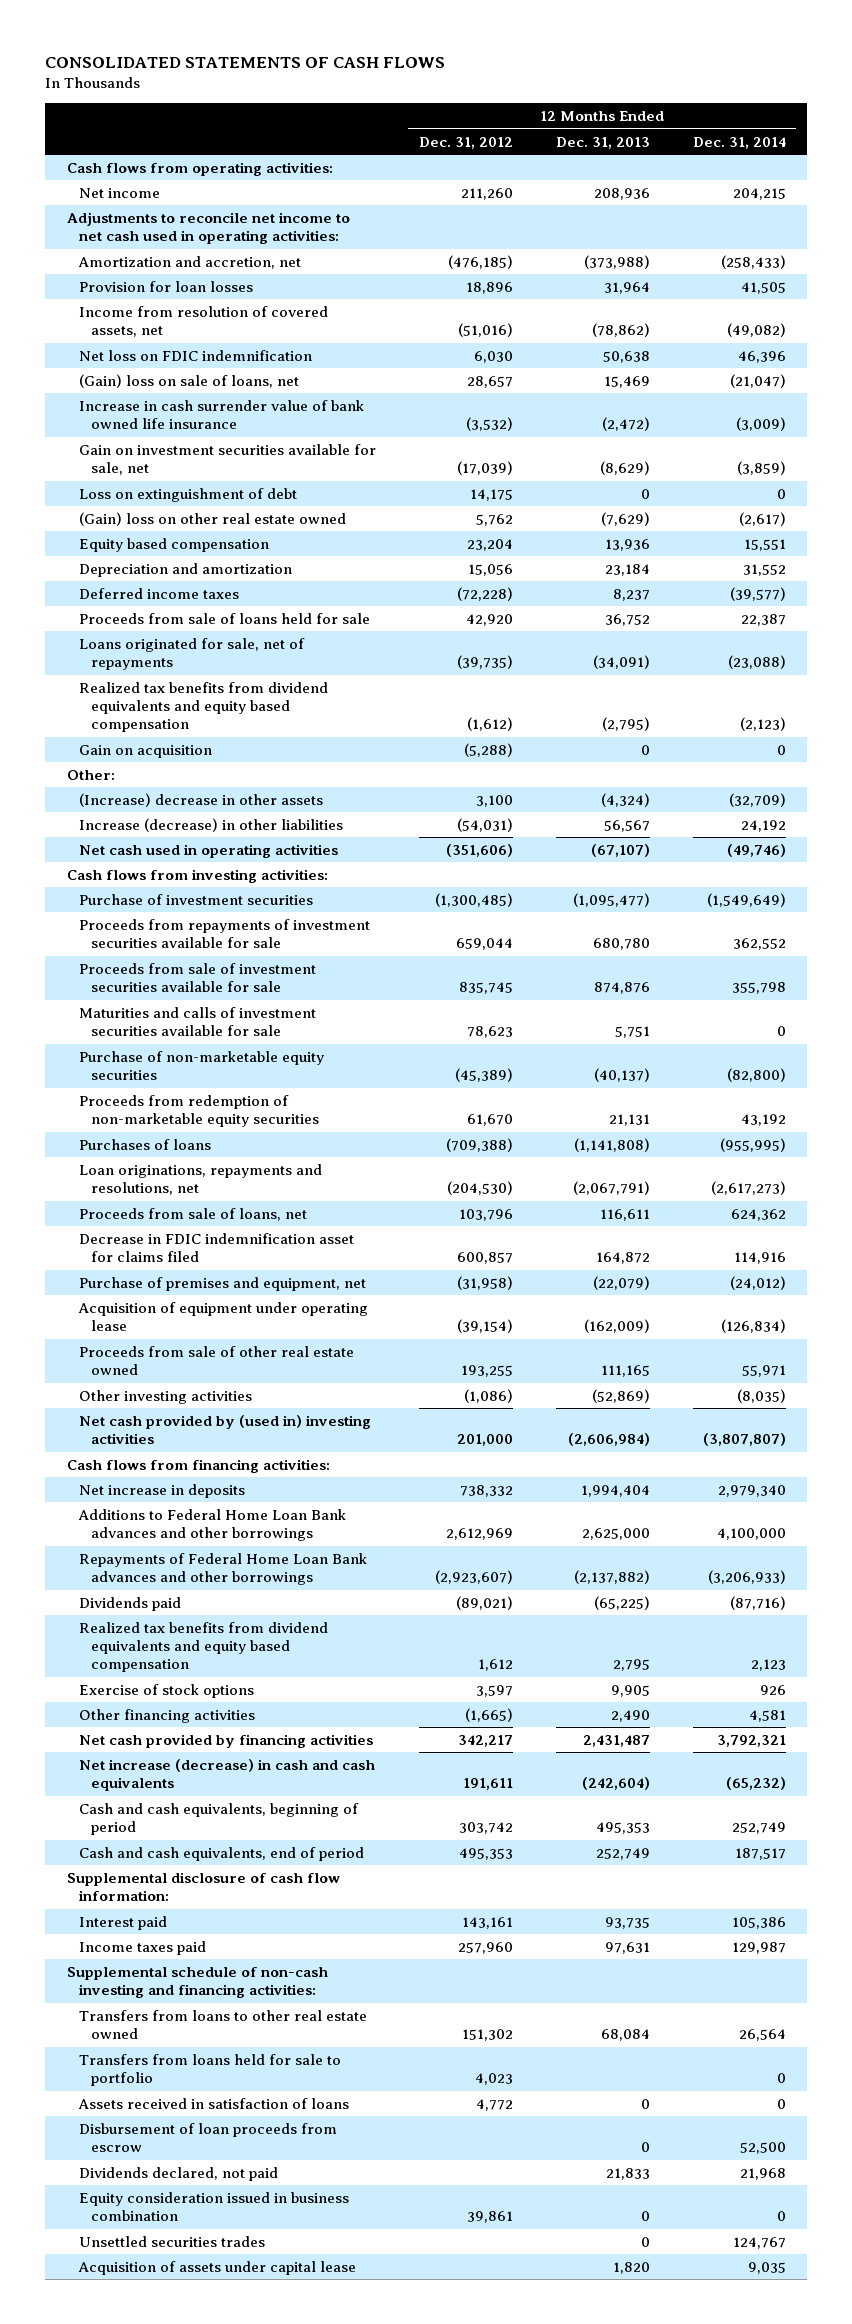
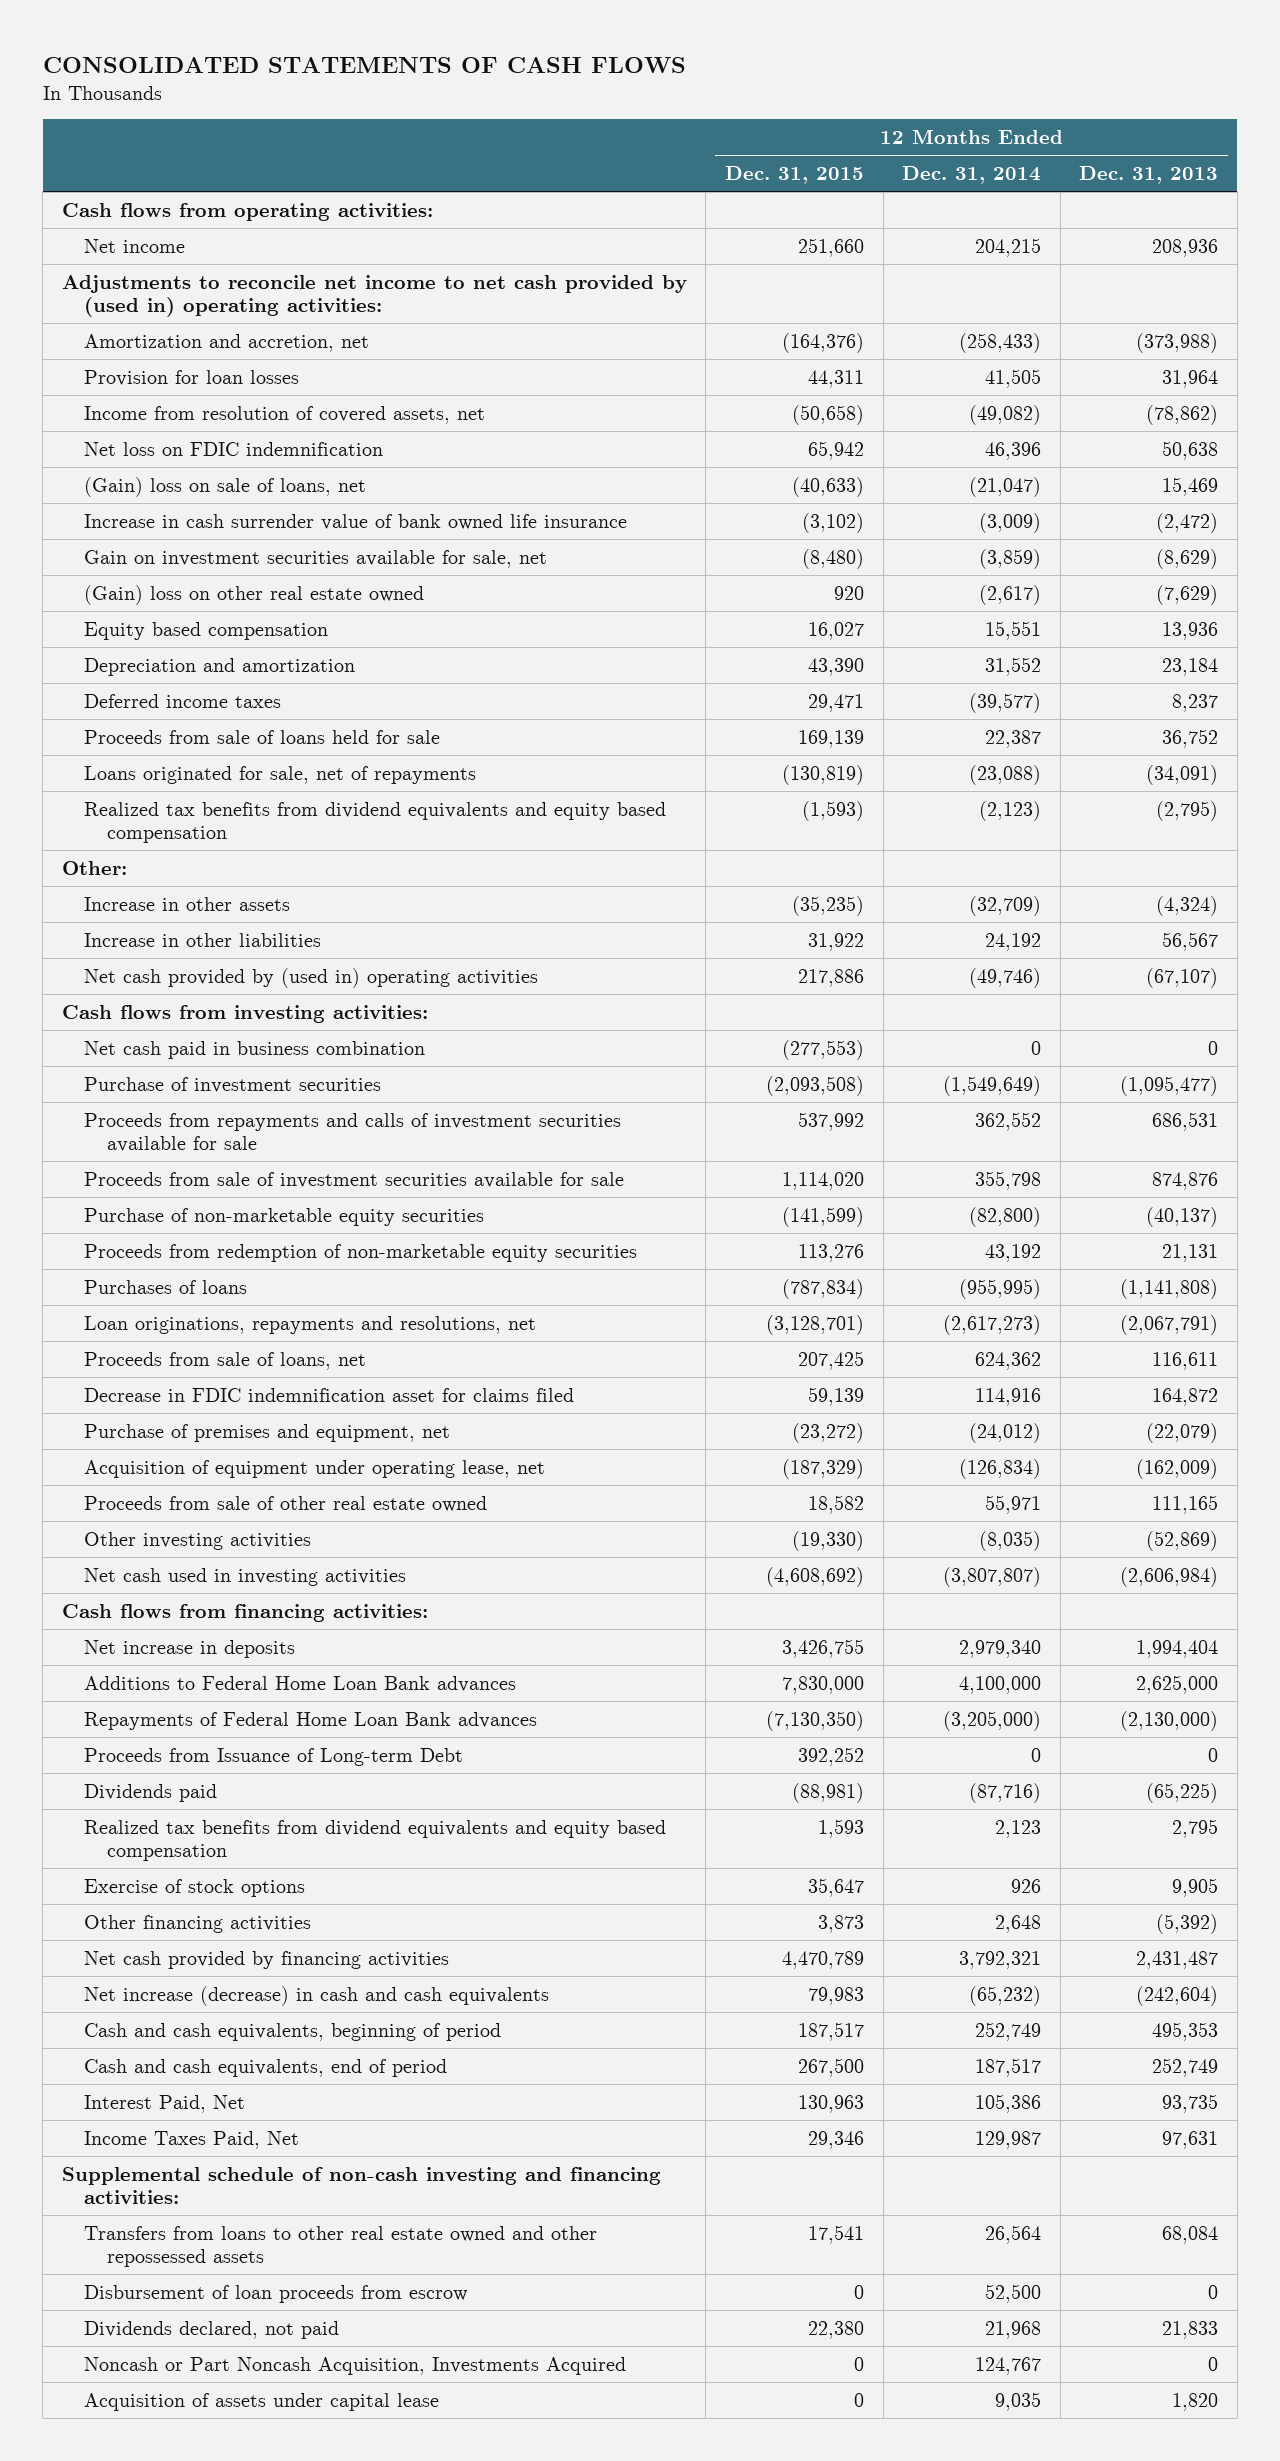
- | 12 Months Ended Dec. 31, 2012 | 12 Months Ended Dec. 31, 2013 | 12 Months Ended Dec. 31, 2014
+ | 12 Months Ended Dec. 31, 2015 | 12 Months Ended Dec. 31, 2014 | 12 Months Ended Dec. 31, 2013
- Adjustments to reconcile net income to net cash used in operating activities:
+ Adjustments to reconcile net income to net cash provided by (used in) operating activities:
- Loss on extinguishment of debt | 14,175 | 0 | 0
- Gain on acquisition | (5,288) | 0 | 0
- (Increase) decrease in other assets | 3,100 | (4,324) | (32,709)
- Increase (decrease) in other liabilities | (54,031) | 56,567 | 24,192
- Net cash used in operating activities | (351,606) | (67,107) | (49,746)
+ Increase in other assets | (35,235) | (32,709) | (4,324)
+ Increase in other liabilities | 31,922 | 24,192 | 56,567
+ Net cash provided by (used in) operating activities | 217,886 | (49,746) | (67,107)
+ Net cash paid in business combination | (277,553) | 0 | 0
- Proceeds from repayments of investment securities available for sale | 659,044 | 680,780 | 362,552
+ Proceeds from repayments and calls of investment securities available for sale | 537,992 | 362,552 | 686,531
- Maturities and calls of investment securities available for sale | 78,623 | 5,751 | 0
- Acquisition of equipment under operating lease | (39,154) | (162,009) | (126,834)
+ Acquisition of equipment under operating lease, net | (187,329) | (126,834) | (162,009)
- Net cash provided by (used in) investing activities | 201,000 | (2,606,984) | (3,807,807)
+ Net cash used in investing activities | (4,608,692) | (3,807,807) | (2,606,984)
- Additions to Federal Home Loan Bank advances and other borrowings | 2,612,969 | 2,625,000 | 4,100,000
- Repayments of Federal Home Loan Bank advances and other borrowings | (2,923,607) | (2,137,882) | (3,206,933)
+ Additions to Federal Home Loan Bank advances | 7,830,000 | 4,100,000 | 2,625,000
+ Repayments of Federal Home Loan Bank advances | (7,130,350) | (3,205,000) | (2,130,000)
+ Proceeds from Issuance of Long-term Debt | 392,252 | 0 | 0
- Other financing activities | (1,665) | 2,490 | 4,581
+ Other financing activities | 3,873 | 2,648 | (5,392)
- Supplemental disclosure of cash flow information:
- Interest paid | 143,161 | 93,735 | 105,386
- Income taxes paid | 257,960 | 97,631 | 129,987
+ Interest Paid, Net | 130,963 | 105,386 | 93,735
+ Income Taxes Paid, Net | 29,346 | 129,987 | 97,631
- Transfers from loans to other real estate owned | 151,302 | 68,084 | 26,564
- Transfers from loans held for sale to portfolio | 4,023 | | 0
- Assets received in satisfaction of loans | 4,772 | 0 | 0
+ Transfers from loans to other real estate owned and other repossessed assets | 17,541 | 26,564 | 68,084
- Equity consideration issued in business combination | 39,861 | 0 | 0
- Unsettled securities trades | | 0 | 124,767
+ Noncash or Part Noncash Acquisition, Investments Acquired | 0 | 124,767 | 0

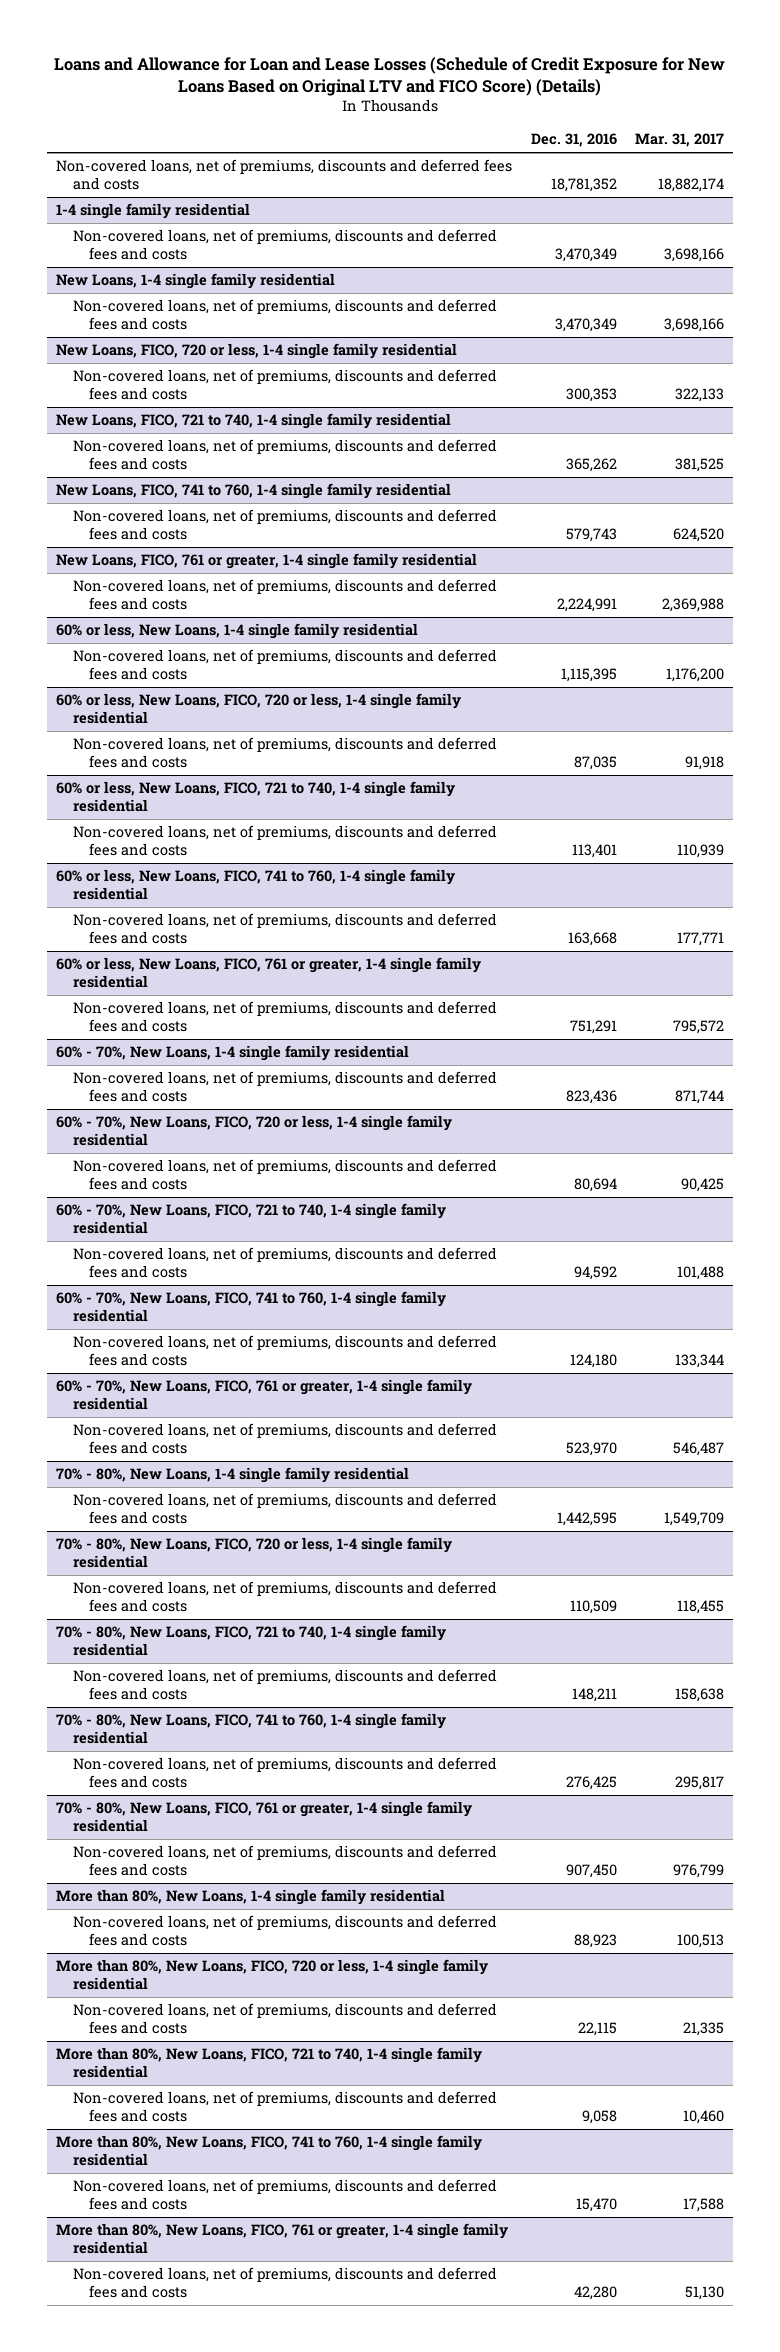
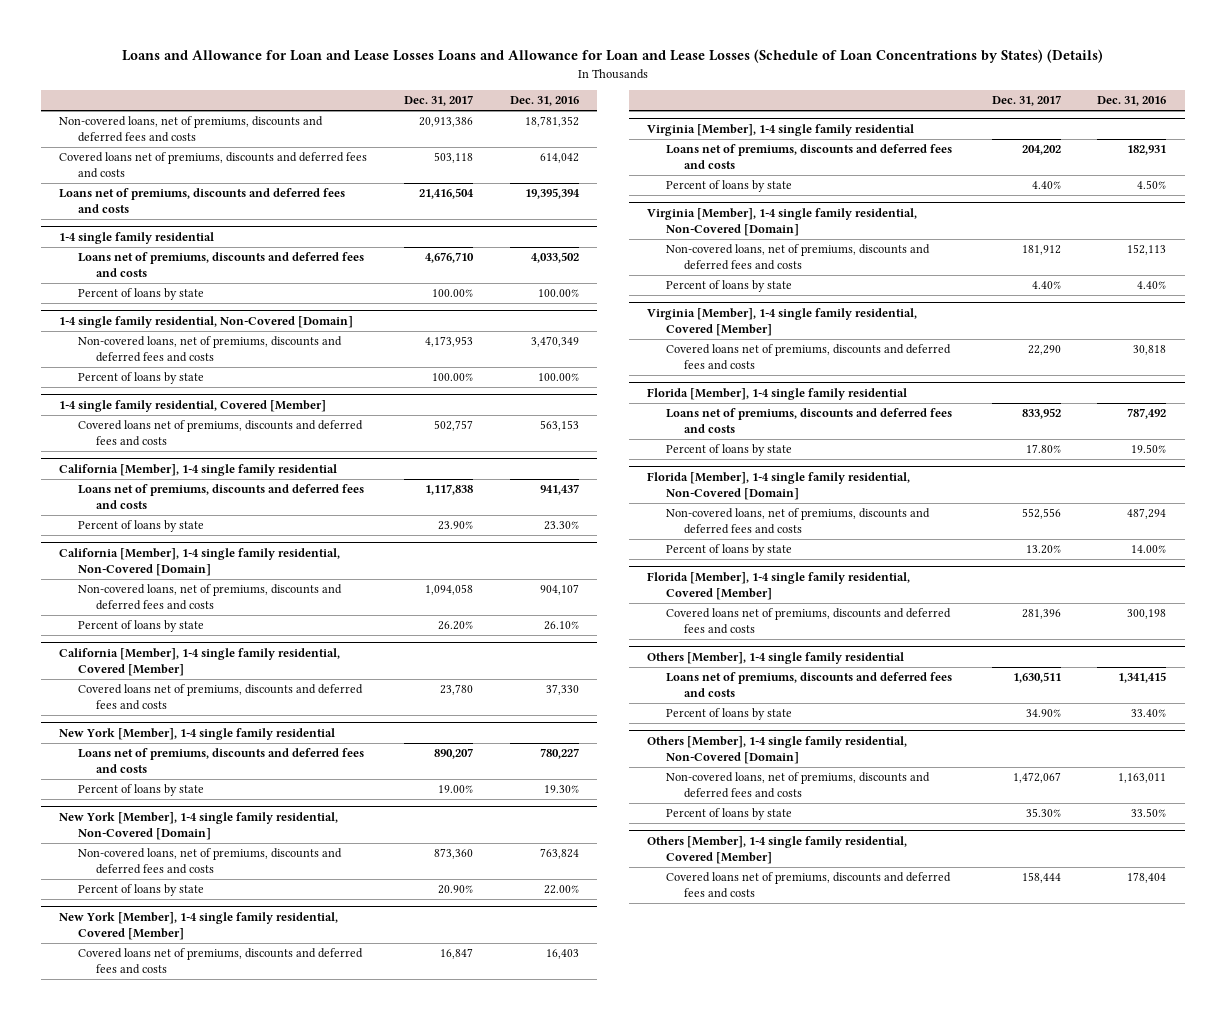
- Loans and Allowance for Loan and Lease Losses (Schedule of Credit Exposure for New Loans Based on Original LTV and FICO Score) (Details)
+ Loans and Allowance for Loan and Lease Losses Loans and Allowance for Loan and Lease Losses (Schedule of Loan Concentrations by States) (Details)
- | Dec. 31, 2016 | Mar. 31, 2017
+ | Dec. 31, 2017 | Dec. 31, 2016
+ Covered loans net of premiums, discounts and deferred fees and costs | 503,118 | 614,042
+ Loans net of premiums, discounts and deferred fees and costs | 21,416,504 | 19,395,394
@ 1-4 single family residential
- Non-covered loans, net of premiums, discounts and deferred fees and costs | 3,470,349 | 3,698,166
- New Loans, 1-4 single family residential
@ 1-4 single family residential
+ Loans net of premiums, discounts and deferred fees and costs | 4,676,710 | 4,033,502
+ Percent of loans by state | 100.00% | 100.00%
+ 1-4 single family residential, Non-Covered [Domain]
- New Loans, FICO, 720 or less, 1-4 single family residential
- Non-covered loans, net of premiums, discounts and deferred fees and costs | 300,353 | 322,133
- New Loans, FICO, 721 to 740, 1-4 single family residential
- Non-covered loans, net of premiums, discounts and deferred fees and costs | 365,262 | 381,525
- New Loans, FICO, 741 to 760, 1-4 single family residential
- Non-covered loans, net of premiums, discounts and deferred fees and costs | 579,743 | 624,520
- New Loans, FICO, 761 or greater, 1-4 single family residential
- Non-covered loans, net of premiums, discounts and deferred fees and costs | 2,224,991 | 2,369,988
- 60% or less, New Loans, 1-4 single family residential
- Non-covered loans, net of premiums, discounts and deferred fees and costs | 1,115,395 | 1,176,200
- 60% or less, New Loans, FICO, 720 or less, 1-4 single family residential
- Non-covered loans, net of premiums, discounts and deferred fees and costs | 87,035 | 91,918
- 60% or less, New Loans, FICO, 721 to 740, 1-4 single family residential
- Non-covered loans, net of premiums, discounts and deferred fees and costs | 113,401 | 110,939
- 60% or less, New Loans, FICO, 741 to 760, 1-4 single family residential
- Non-covered loans, net of premiums, discounts and deferred fees and costs | 163,668 | 177,771
- 60% or less, New Loans, FICO, 761 or greater, 1-4 single family residential
- Non-covered loans, net of premiums, discounts and deferred fees and costs | 751,291 | 795,572
- 60% - 70%, New Loans, 1-4 single family residential
- Non-covered loans, net of premiums, discounts and deferred fees and costs | 823,436 | 871,744
- 60% - 70%, New Loans, FICO, 720 or less, 1-4 single family residential
- Non-covered loans, net of premiums, discounts and deferred fees and costs | 80,694 | 90,425
- 60% - 70%, New Loans, FICO, 721 to 740, 1-4 single family residential
- Non-covered loans, net of premiums, discounts and deferred fees and costs | 94,592 | 101,488
- 60% - 70%, New Loans, FICO, 741 to 760, 1-4 single family residential
- Non-covered loans, net of premiums, discounts and deferred fees and costs | 124,180 | 133,344
- 60% - 70%, New Loans, FICO, 761 or greater, 1-4 single family residential
- Non-covered loans, net of premiums, discounts and deferred fees and costs | 523,970 | 546,487
- 70% - 80%, New Loans, 1-4 single family residential
- Non-covered loans, net of premiums, discounts and deferred fees and costs | 1,442,595 | 1,549,709
- 70% - 80%, New Loans, FICO, 720 or less, 1-4 single family residential
- Non-covered loans, net of premiums, discounts and deferred fees and costs | 110,509 | 118,455
- 70% - 80%, New Loans, FICO, 721 to 740, 1-4 single family residential
- Non-covered loans, net of premiums, discounts and deferred fees and costs | 148,211 | 158,638
- 70% - 80%, New Loans, FICO, 741 to 760, 1-4 single family residential
- Non-covered loans, net of premiums, discounts and deferred fees and costs | 276,425 | 295,817
- 70% - 80%, New Loans, FICO, 761 or greater, 1-4 single family residential
- Non-covered loans, net of premiums, discounts and deferred fees and costs | 907,450 | 976,799
- More than 80%, New Loans, 1-4 single family residential
- Non-covered loans, net of premiums, discounts and deferred fees and costs | 88,923 | 100,513
- More than 80%, New Loans, FICO, 720 or less, 1-4 single family residential
- Non-covered loans, net of premiums, discounts and deferred fees and costs | 22,115 | 21,335
- More than 80%, New Loans, FICO, 721 to 740, 1-4 single family residential
- Non-covered loans, net of premiums, discounts and deferred fees and costs | 9,058 | 10,460
- More than 80%, New Loans, FICO, 741 to 760, 1-4 single family residential
- Non-covered loans, net of premiums, discounts and deferred fees and costs | 15,470 | 17,588
- More than 80%, New Loans, FICO, 761 or greater, 1-4 single family residential
- Non-covered loans, net of premiums, discounts and deferred fees and costs | 42,280 | 51,130
+ Percent of loans by state | 100.00% | 100.00%
+ 1-4 single family residential, Covered [Member]
+ Covered loans net of premiums, discounts and deferred fees and costs | 502,757 | 563,153
+ California [Member], 1-4 single family residential
+ Loans net of premiums, discounts and deferred fees and costs | 1,117,838 | 941,437
+ Percent of loans by state | 23.90% | 23.30%
+ California [Member], 1-4 single family residential, Non-Covered [Domain]
+ Non-covered loans, net of premiums, discounts and deferred fees and costs | 1,094,058 | 904,107
+ Percent of loans by state | 26.20% | 26.10%
+ California [Member], 1-4 single family residential, Covered [Member]
+ Covered loans net of premiums, discounts and deferred fees and costs | 23,780 | 37,330
+ New York [Member], 1-4 single family residential
+ Loans net of premiums, discounts and deferred fees and costs | 890,207 | 780,227
+ Percent of loans by state | 19.00% | 19.30%
+ New York [Member], 1-4 single family residential, Non-Covered [Domain]
+ Non-covered loans, net of premiums, discounts and deferred fees and costs | 873,360 | 763,824
+ Percent of loans by state | 20.90% | 22.00%
+ New York [Member], 1-4 single family residential, Covered [Member]
+ Covered loans net of premiums, discounts and deferred fees and costs | 16,847 | 16,403
+ Virginia [Member], 1-4 single family residential
+ Loans net of premiums, discounts and deferred fees and costs | 204,202 | 182,931
+ Percent of loans by state | 4.40% | 4.50%
+ Virginia [Member], 1-4 single family residential, Non-Covered [Domain]
+ Non-covered loans, net of premiums, discounts and deferred fees and costs | 181,912 | 152,113
+ Percent of loans by state | 4.40% | 4.40%
+ Virginia [Member], 1-4 single family residential, Covered [Member]
+ Covered loans net of premiums, discounts and deferred fees and costs | 22,290 | 30,818
+ Florida [Member], 1-4 single family residential
+ Loans net of premiums, discounts and deferred fees and costs | 833,952 | 787,492
+ Percent of loans by state | 17.80% | 19.50%
+ Florida [Member], 1-4 single family residential, Non-Covered [Domain]
+ Non-covered loans, net of premiums, discounts and deferred fees and costs | 552,556 | 487,294
+ Percent of loans by state | 13.20% | 14.00%
+ Florida [Member], 1-4 single family residential, Covered [Member]
+ Covered loans net of premiums, discounts and deferred fees and costs | 281,396 | 300,198
+ Others [Member], 1-4 single family residential
+ Loans net of premiums, discounts and deferred fees and costs | 1,630,511 | 1,341,415
+ Percent of loans by state | 34.90% | 33.40%
+ Others [Member], 1-4 single family residential, Non-Covered [Domain]
+ Non-covered loans, net of premiums, discounts and deferred fees and costs | 1,472,067 | 1,163,011
+ Percent of loans by state | 35.30% | 33.50%
+ Others [Member], 1-4 single family residential, Covered [Member]
+ Covered loans net of premiums, discounts and deferred fees and costs | 158,444 | 178,404

